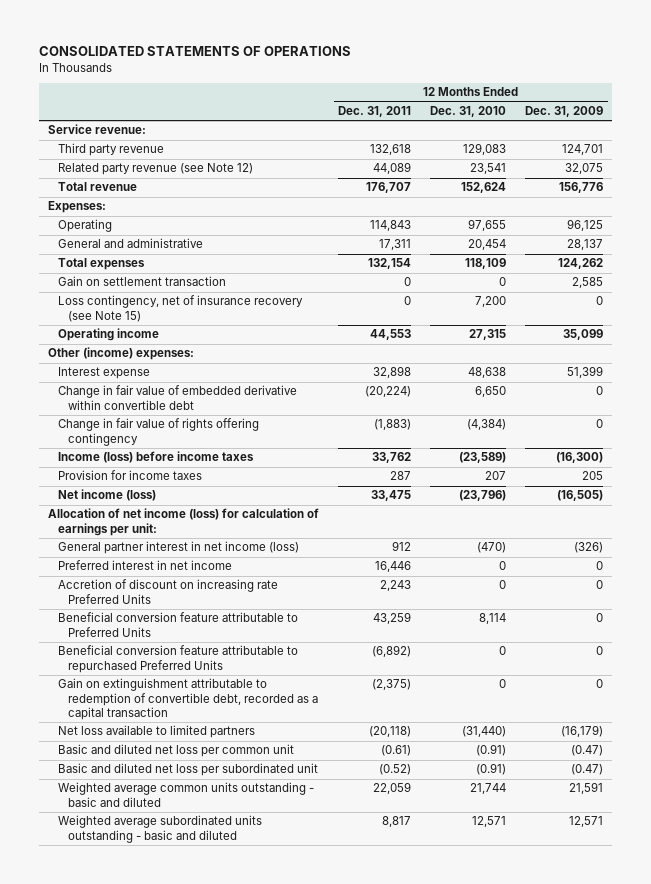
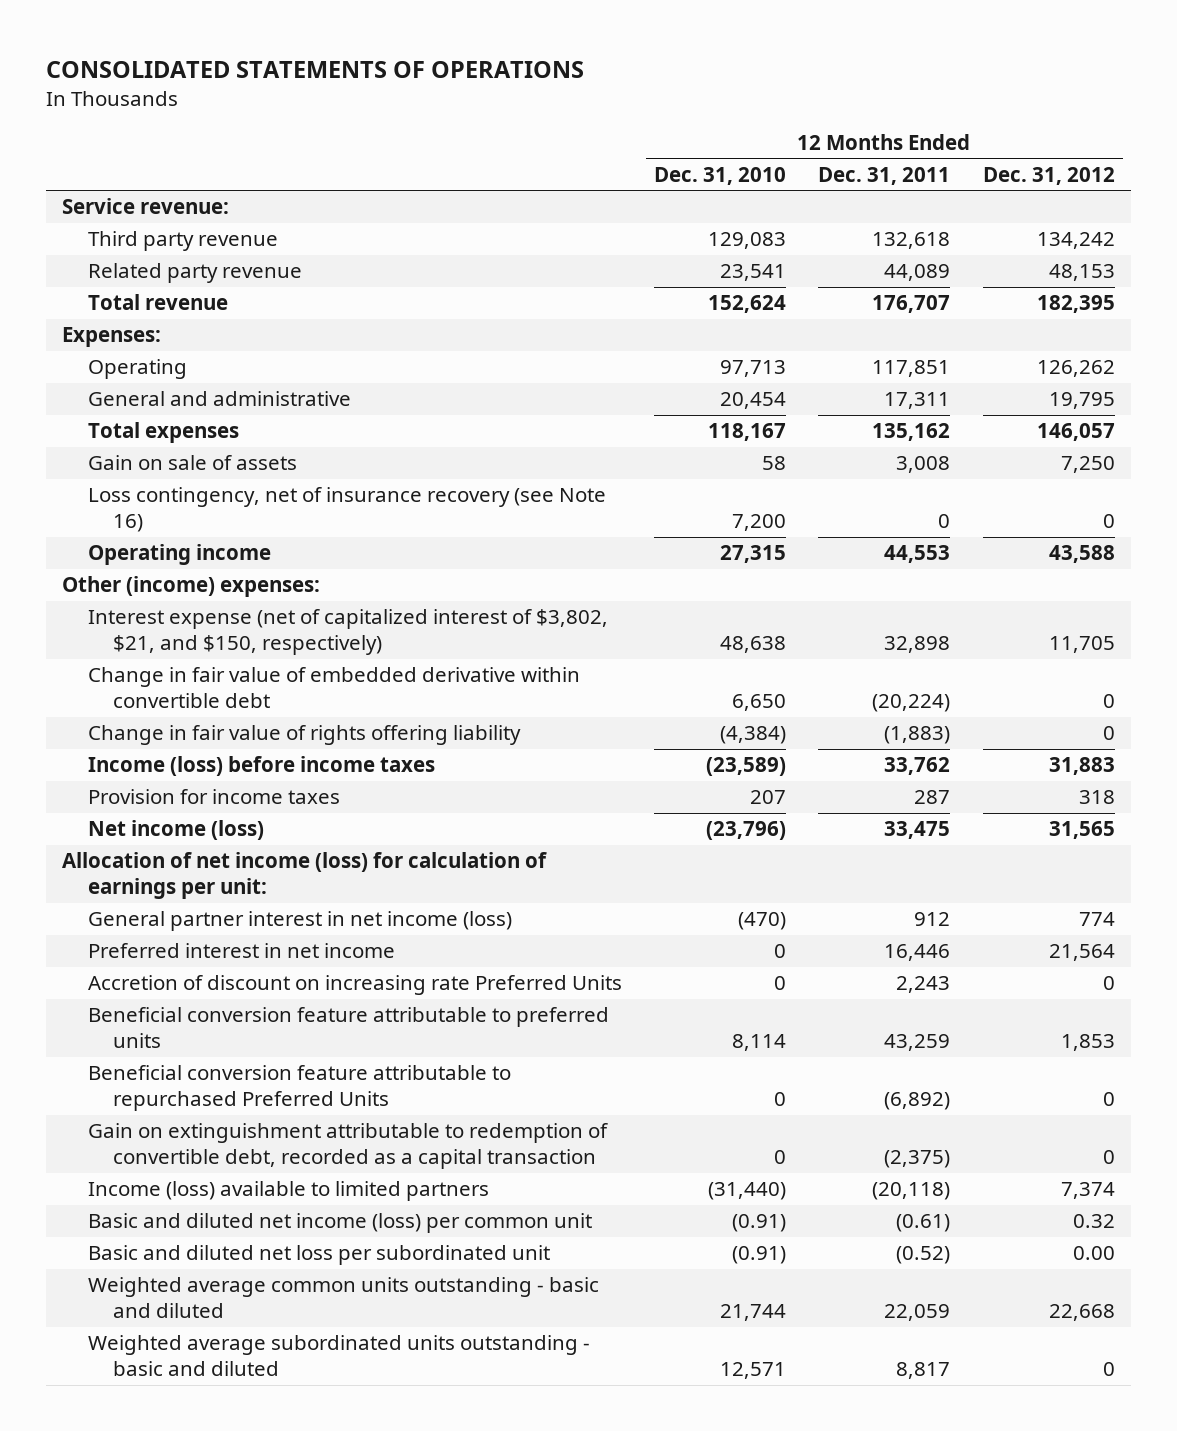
- | 12 Months Ended Dec. 31, 2011 | 12 Months Ended Dec. 31, 2010 | 12 Months Ended Dec. 31, 2009
+ | 12 Months Ended Dec. 31, 2010 | 12 Months Ended Dec. 31, 2011 | 12 Months Ended Dec. 31, 2012
- Related party revenue (see Note 12) | 44,089 | 23,541 | 32,075
+ Related party revenue | 23,541 | 44,089 | 48,153
- Operating | 114,843 | 97,655 | 96,125
+ Operating | 97,713 | 117,851 | 126,262
- Total expenses | 132,154 | 118,109 | 124,262
- Gain on settlement transaction | 0 | 0 | 2,585
- Loss contingency, net of insurance recovery (see Note 15) | 0 | 7,200 | 0
+ Total expenses | 118,167 | 135,162 | 146,057
+ Gain on sale of assets | 58 | 3,008 | 7,250
+ Loss contingency, net of insurance recovery (see Note 16) | 7,200 | 0 | 0
- Interest expense | 32,898 | 48,638 | 51,399
+ Interest expense (net of capitalized interest of $3,802, $21, and $150, respectively) | 48,638 | 32,898 | 11,705
- Change in fair value of rights offering contingency | (1,883) | (4,384) | 0
+ Change in fair value of rights offering liability | (4,384) | (1,883) | 0
- Beneficial conversion feature attributable to Preferred Units | 43,259 | 8,114 | 0
+ Beneficial conversion feature attributable to preferred units | 8,114 | 43,259 | 1,853
- Net loss available to limited partners | (20,118) | (31,440) | (16,179)
- Basic and diluted net loss per common unit | (0.61) | (0.91) | (0.47)
+ Income (loss) available to limited partners | (31,440) | (20,118) | 7,374
+ Basic and diluted net income (loss) per common unit | (0.91) | (0.61) | 0.32

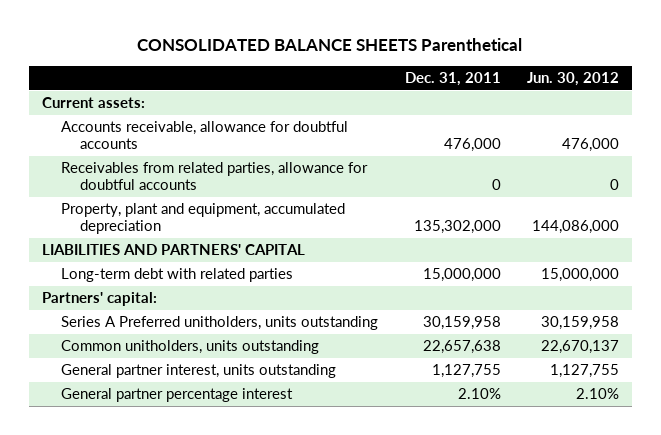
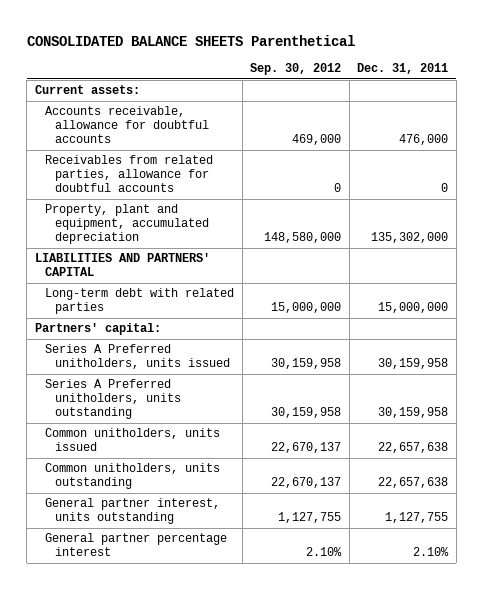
- | Dec. 31, 2011 | Jun. 30, 2012
+ | Sep. 30, 2012 | Dec. 31, 2011
+ Series A Preferred unitholders, units issued | 30,159,958 | 30,159,958
+ Common unitholders, units issued | 22,670,137 | 22,657,638

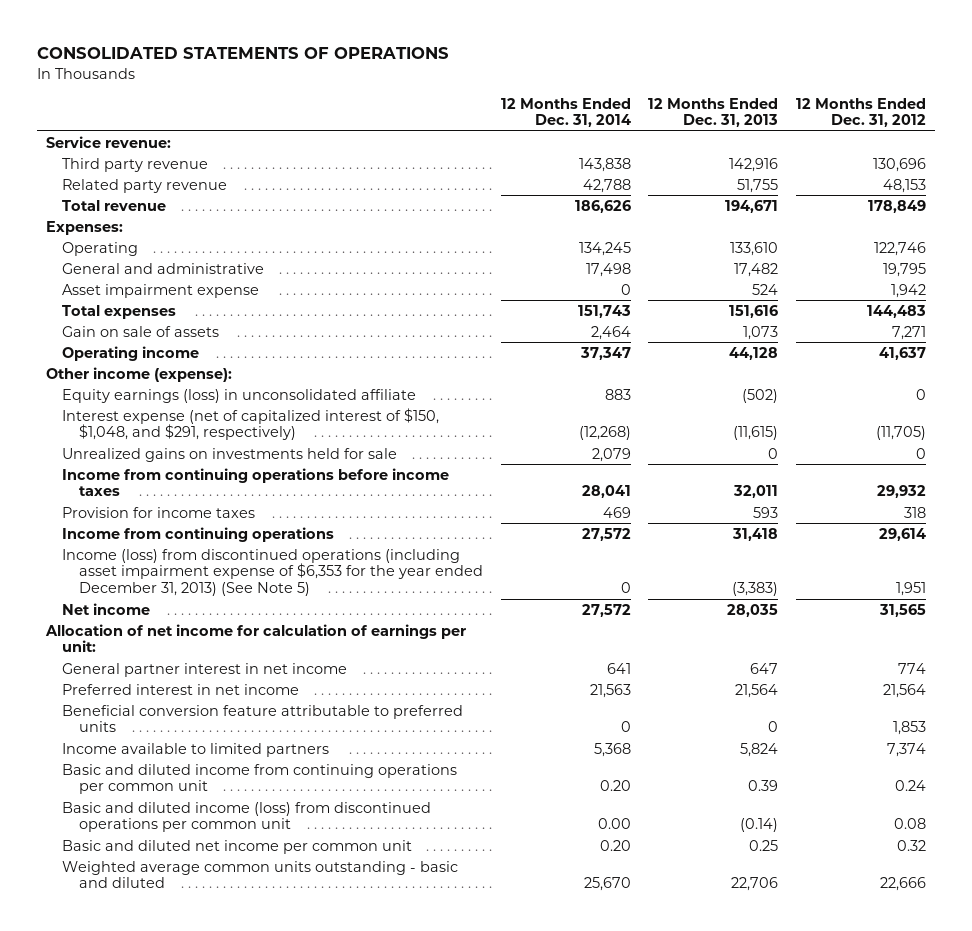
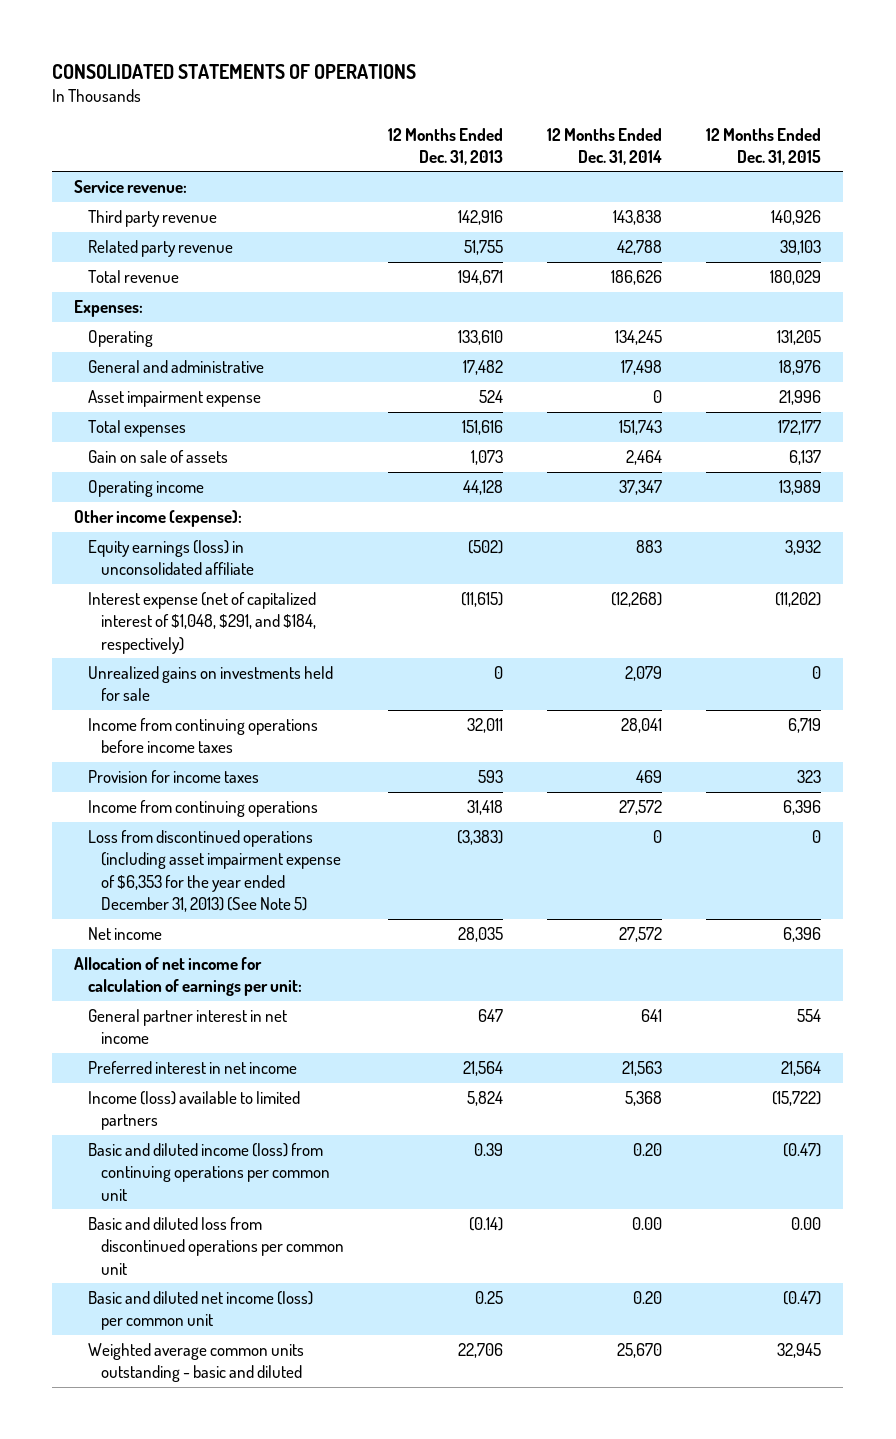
- | 12 Months Ended Dec. 31, 2014 | 12 Months Ended Dec. 31, 2013 | 12 Months Ended Dec. 31, 2012
+ | 12 Months Ended Dec. 31, 2013 | 12 Months Ended Dec. 31, 2014 | 12 Months Ended Dec. 31, 2015
- Interest expense (net of capitalized interest of $150, $1,048, and $291, respectively) | (12,268) | (11,615) | (11,705)
+ Interest expense (net of capitalized interest of $1,048, $291, and $184, respectively) | (11,615) | (12,268) | (11,202)
- Income (loss) from discontinued operations (including asset impairment expense of $6,353 for the year ended December 31, 2013) (See Note 5) | 0 | (3,383) | 1,951
+ Loss from discontinued operations (including asset impairment expense of $6,353 for the year ended December 31, 2013) (See Note 5) | (3,383) | 0 | 0
- Beneficial conversion feature attributable to preferred units | 0 | 0 | 1,853
- Income available to limited partners | 5,368 | 5,824 | 7,374
- Basic and diluted income from continuing operations per common unit | 0.20 | 0.39 | 0.24
- Basic and diluted income (loss) from discontinued operations per common unit | 0.00 | (0.14) | 0.08
- Basic and diluted net income per common unit | 0.20 | 0.25 | 0.32
+ Income (loss) available to limited partners | 5,824 | 5,368 | (15,722)
+ Basic and diluted income (loss) from continuing operations per common unit | 0.39 | 0.20 | (0.47)
+ Basic and diluted loss from discontinued operations per common unit | (0.14) | 0.00 | 0.00
+ Basic and diluted net income (loss) per common unit | 0.25 | 0.20 | (0.47)

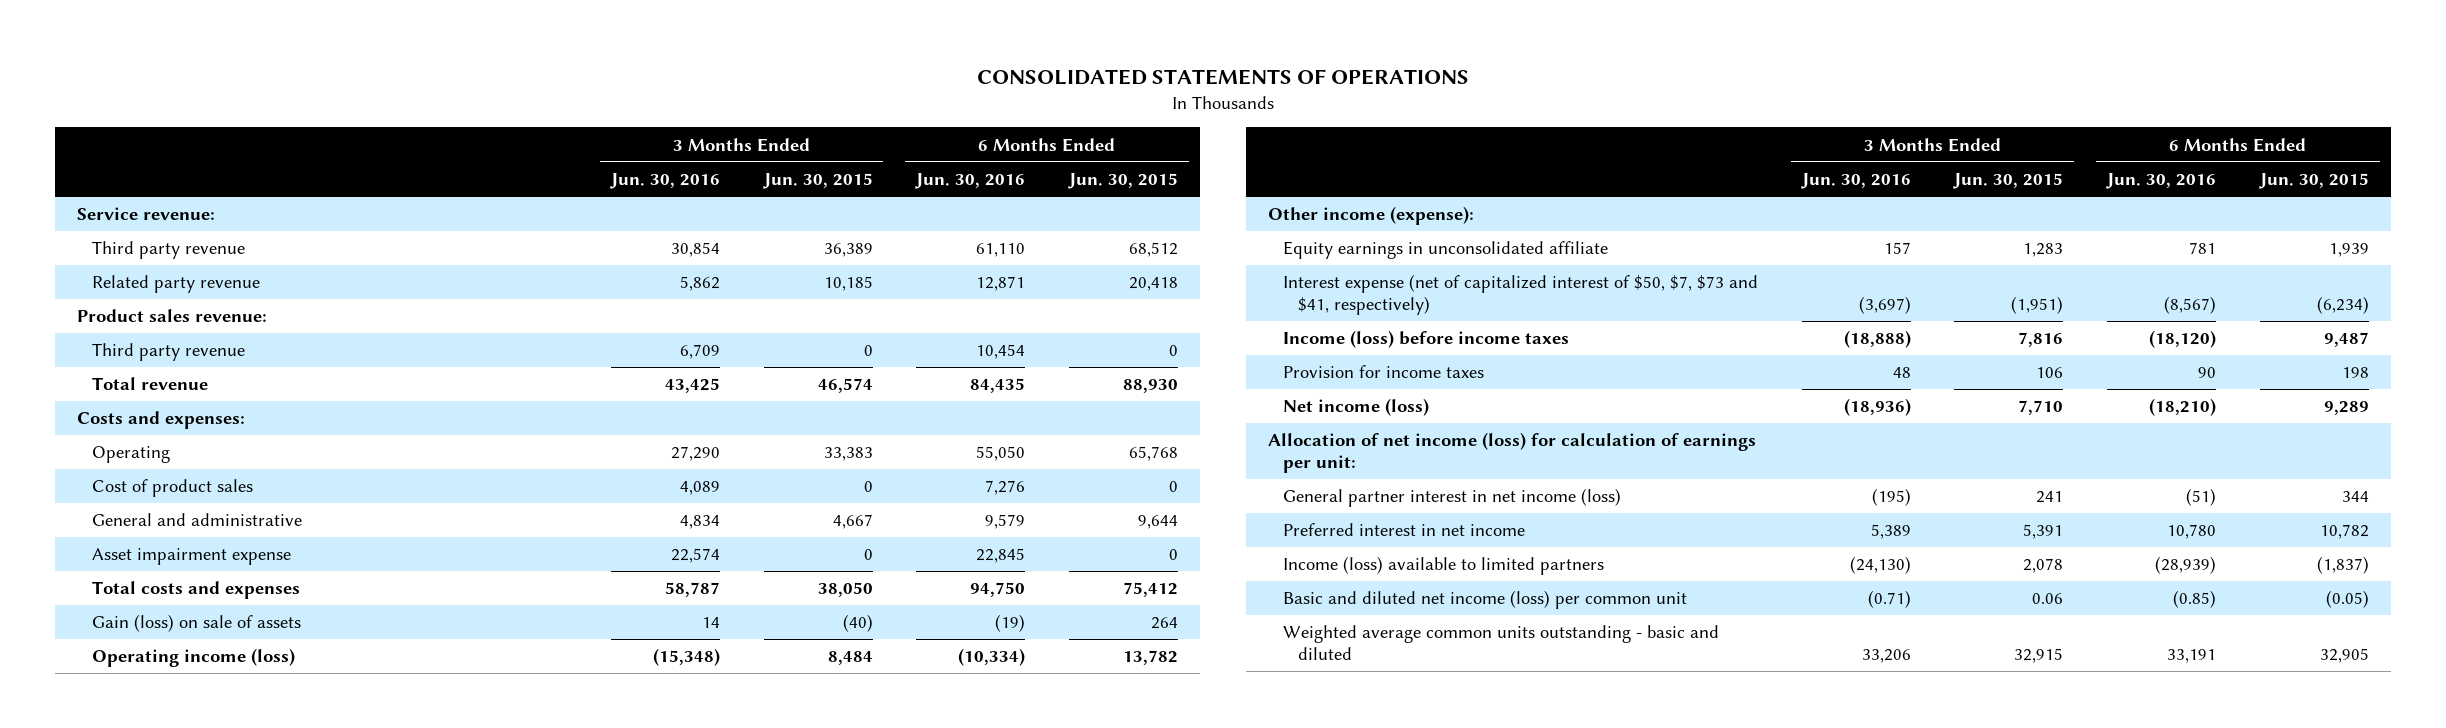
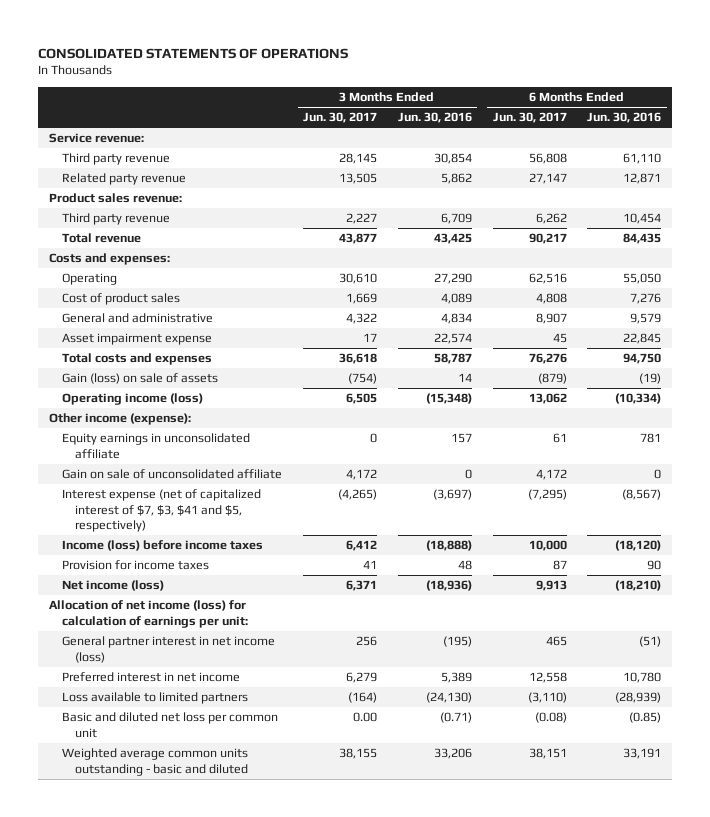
- | 3 Months Ended Jun. 30, 2016 | 3 Months Ended Jun. 30, 2015 | 6 Months Ended Jun. 30, 2016 | 6 Months Ended Jun. 30, 2015
+ | 3 Months Ended Jun. 30, 2017 | 3 Months Ended Jun. 30, 2016 | 6 Months Ended Jun. 30, 2017 | 6 Months Ended Jun. 30, 2016
- Interest expense (net of capitalized interest of $50, $7, $73 and $41, respectively) | (3,697) | (1,951) | (8,567) | (6,234)
+ Gain on sale of unconsolidated affiliate | 4,172 | 0 | 4,172 | 0
+ Interest expense (net of capitalized interest of $7, $3, $41 and $5, respectively) | (4,265) | (3,697) | (7,295) | (8,567)
- Income (loss) available to limited partners | (24,130) | 2,078 | (28,939) | (1,837)
- Basic and diluted net income (loss) per common unit | (0.71) | 0.06 | (0.85) | (0.05)
+ Loss available to limited partners | (164) | (24,130) | (3,110) | (28,939)
+ Basic and diluted net loss per common unit | 0.00 | (0.71) | (0.08) | (0.85)

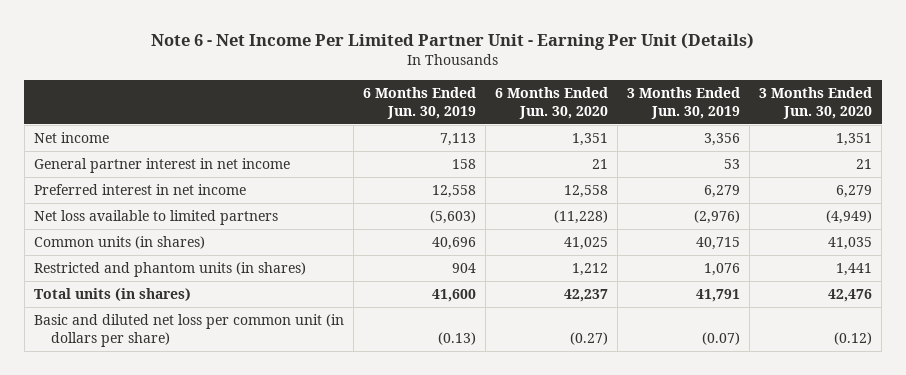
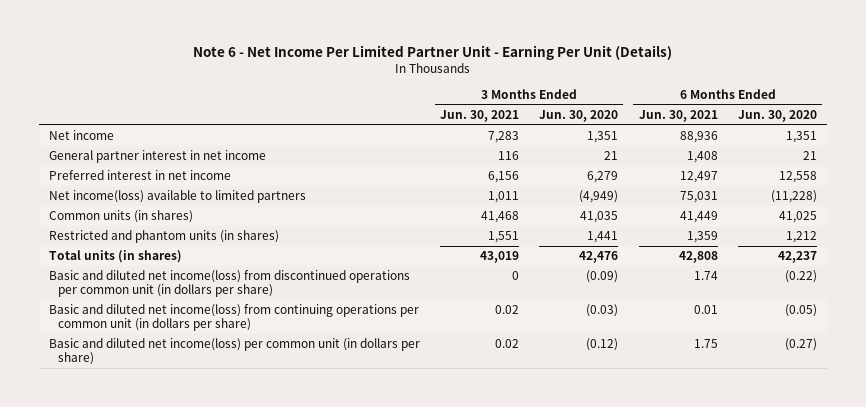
- | 6 Months Ended Jun. 30, 2019 | 6 Months Ended Jun. 30, 2020 | 3 Months Ended Jun. 30, 2019 | 3 Months Ended Jun. 30, 2020
+ | 3 Months Ended Jun. 30, 2021 | 3 Months Ended Jun. 30, 2020 | 6 Months Ended Jun. 30, 2021 | 6 Months Ended Jun. 30, 2020
- Net loss available to limited partners | (5,603) | (11,228) | (2,976) | (4,949)
+ Net income(loss) available to limited partners | 1,011 | (4,949) | 75,031 | (11,228)
- Basic and diluted net loss per common unit (in dollars per share) | (0.13) | (0.27) | (0.07) | (0.12)
+ Basic and diluted net income(loss) from discontinued operations per common unit (in dollars per share) | 0 | (0.09) | 1.74 | (0.22)
+ Basic and diluted net income(loss) from continuing operations per common unit (in dollars per share) | 0.02 | (0.03) | 0.01 | (0.05)
+ Basic and diluted net income(loss) per common unit (in dollars per share) | 0.02 | (0.12) | 1.75 | (0.27)

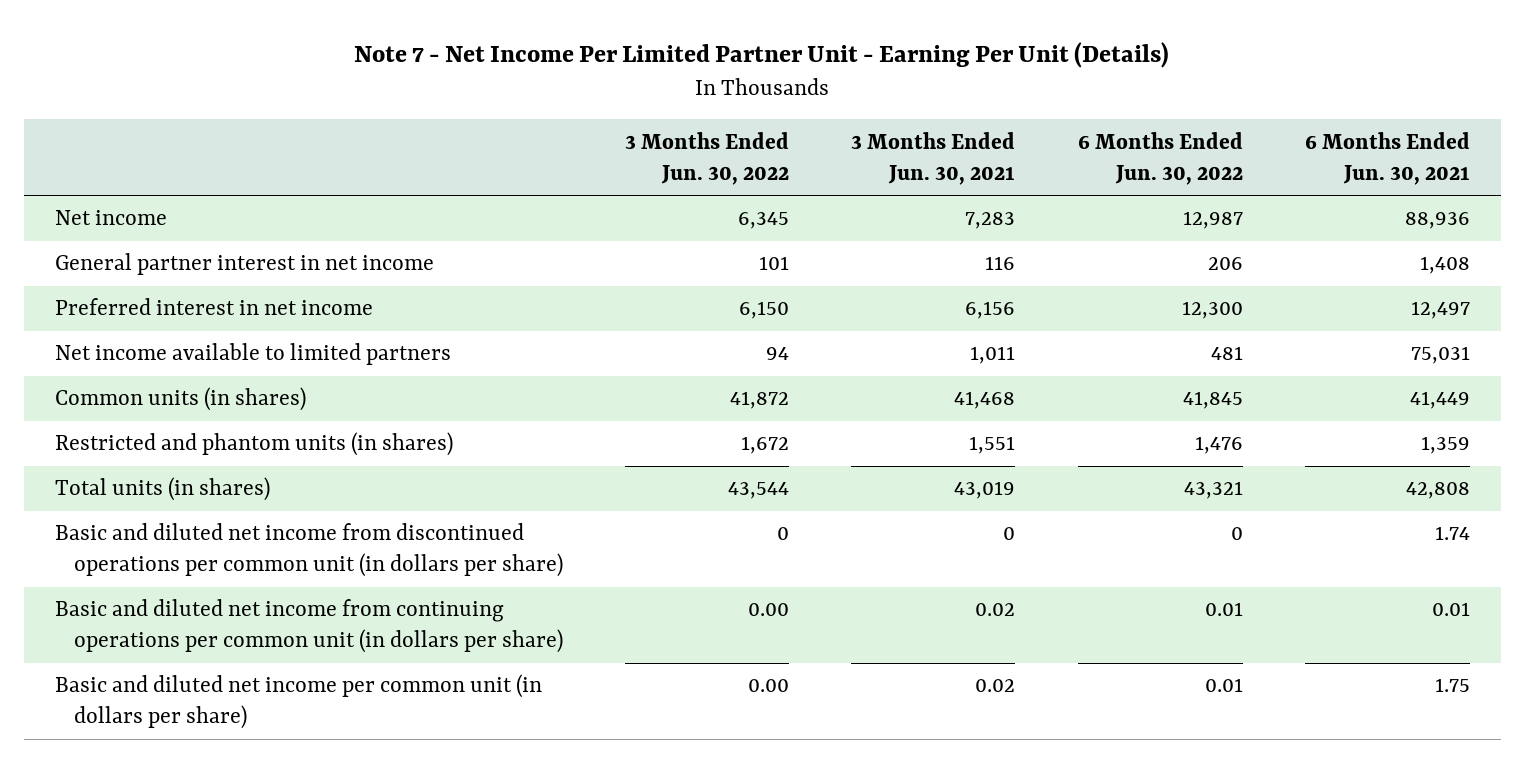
- Note 6 - Net Income Per Limited Partner Unit - Earning Per Unit (Details)
+ Note 7 - Net Income Per Limited Partner Unit - Earning Per Unit (Details)
- | 3 Months Ended Jun. 30, 2021 | 3 Months Ended Jun. 30, 2020 | 6 Months Ended Jun. 30, 2021 | 6 Months Ended Jun. 30, 2020
+ | 3 Months Ended Jun. 30, 2022 | 3 Months Ended Jun. 30, 2021 | 6 Months Ended Jun. 30, 2022 | 6 Months Ended Jun. 30, 2021
- Net income(loss) available to limited partners | 1,011 | (4,949) | 75,031 | (11,228)
+ Net income available to limited partners | 94 | 1,011 | 481 | 75,031
- Basic and diluted net income(loss) from discontinued operations per common unit (in dollars per share) | 0 | (0.09) | 1.74 | (0.22)
- Basic and diluted net income(loss) from continuing operations per common unit (in dollars per share) | 0.02 | (0.03) | 0.01 | (0.05)
- Basic and diluted net income(loss) per common unit (in dollars per share) | 0.02 | (0.12) | 1.75 | (0.27)
+ Basic and diluted net income from discontinued operations per common unit (in dollars per share) | 0 | 0 | 0 | 1.74
+ Basic and diluted net income from continuing operations per common unit (in dollars per share) | 0.00 | 0.02 | 0.01 | 0.01
+ Basic and diluted net income per common unit (in dollars per share) | 0.00 | 0.02 | 0.01 | 1.75

